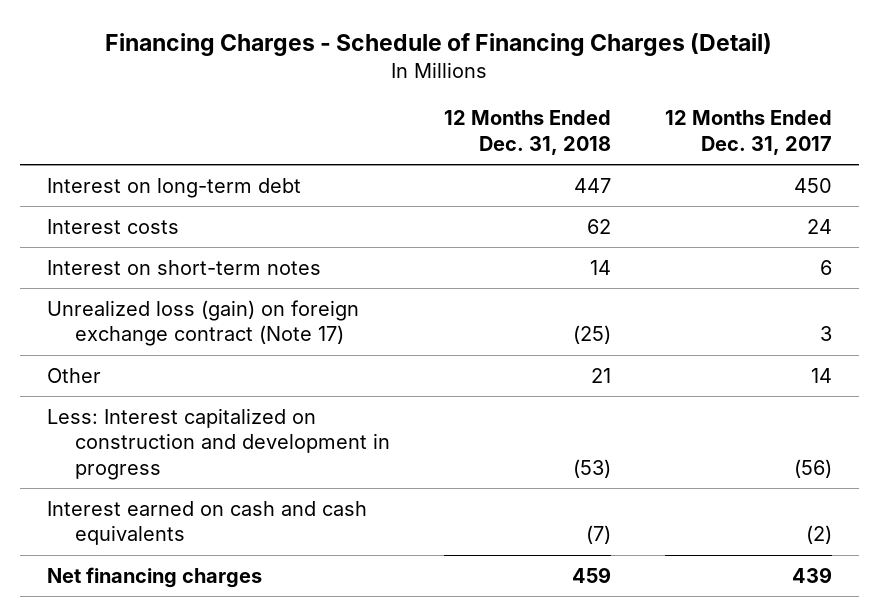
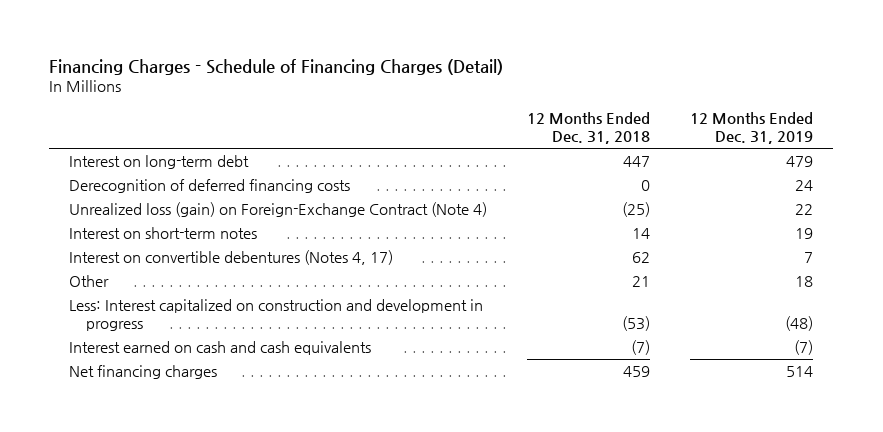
- | 12 Months Ended Dec. 31, 2018 | 12 Months Ended Dec. 31, 2017
+ | 12 Months Ended Dec. 31, 2018 | 12 Months Ended Dec. 31, 2019
- Interest costs | 62 | 24
+ Derecognition of deferred financing costs | 0 | 24
+ Unrealized loss (gain) on Foreign-Exchange Contract (Note 4) | (25) | 22
- Unrealized loss (gain) on foreign exchange contract (Note 17) | (25) | 3
+ Interest on convertible debentures (Notes 4, 17) | 62 | 7

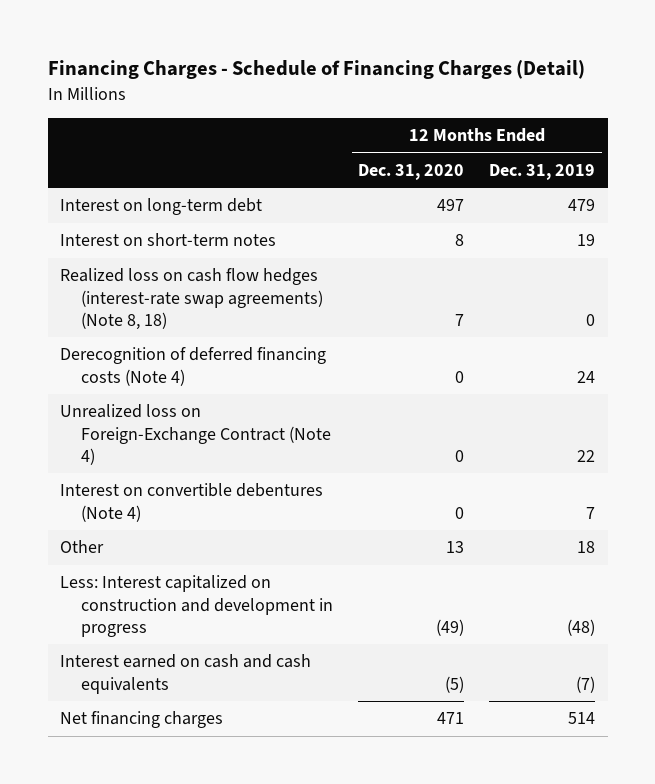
- | 12 Months Ended Dec. 31, 2018 | 12 Months Ended Dec. 31, 2019
+ | 12 Months Ended Dec. 31, 2020 | 12 Months Ended Dec. 31, 2019
- Derecognition of deferred financing costs | 0 | 24
- Unrealized loss (gain) on Foreign-Exchange Contract (Note 4) | (25) | 22
- Interest on convertible debentures (Notes 4, 17) | 62 | 7
+ Realized loss on cash flow hedges (interest-rate swap agreements) (Note 8, 18) | 7 | 0
+ Derecognition of deferred financing costs (Note 4) | 0 | 24
+ Unrealized loss on Foreign-Exchange Contract (Note 4) | 0 | 22
+ Interest on convertible debentures (Note 4) | 0 | 7

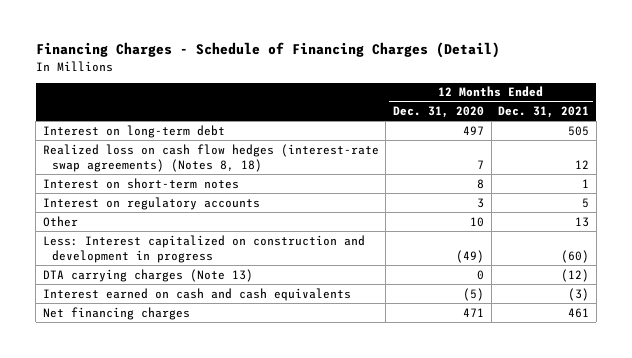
- | 12 Months Ended Dec. 31, 2020 | 12 Months Ended Dec. 31, 2019
+ | 12 Months Ended Dec. 31, 2020 | 12 Months Ended Dec. 31, 2021
+ Realized loss on cash flow hedges (interest-rate swap agreements) (Notes 8, 18) | 7 | 12
- Realized loss on cash flow hedges (interest-rate swap agreements) (Note 8, 18) | 7 | 0
- Derecognition of deferred financing costs (Note 4) | 0 | 24
- Unrealized loss on Foreign-Exchange Contract (Note 4) | 0 | 22
- Interest on convertible debentures (Note 4) | 0 | 7
- Other | 13 | 18
+ Interest on regulatory accounts | 3 | 5
+ Other | 10 | 13
+ DTA carrying charges (Note 13) | 0 | (12)

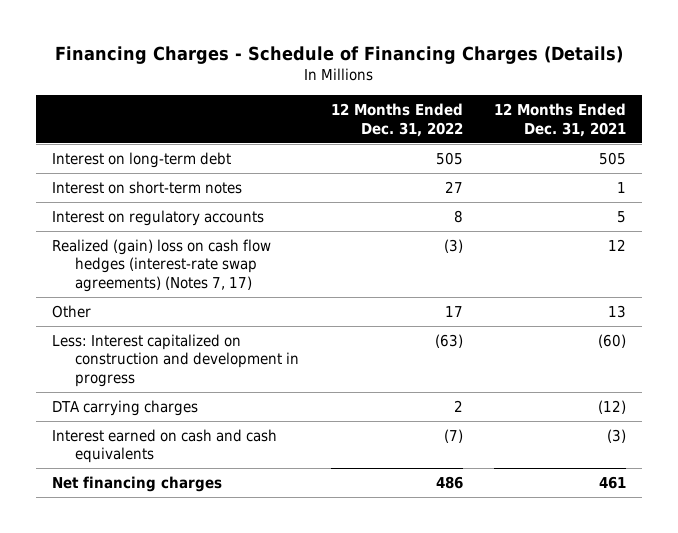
- Financing Charges - Schedule of Financing Charges (Detail)
+ Financing Charges - Schedule of Financing Charges (Details)
- | 12 Months Ended Dec. 31, 2020 | 12 Months Ended Dec. 31, 2021
+ | 12 Months Ended Dec. 31, 2022 | 12 Months Ended Dec. 31, 2021
- Realized loss on cash flow hedges (interest-rate swap agreements) (Notes 8, 18) | 7 | 12
+ Realized (gain) loss on cash flow hedges (interest-rate swap agreements) (Notes 7, 17) | (3) | 12
- DTA carrying charges (Note 13) | 0 | (12)
+ DTA carrying charges | 2 | (12)

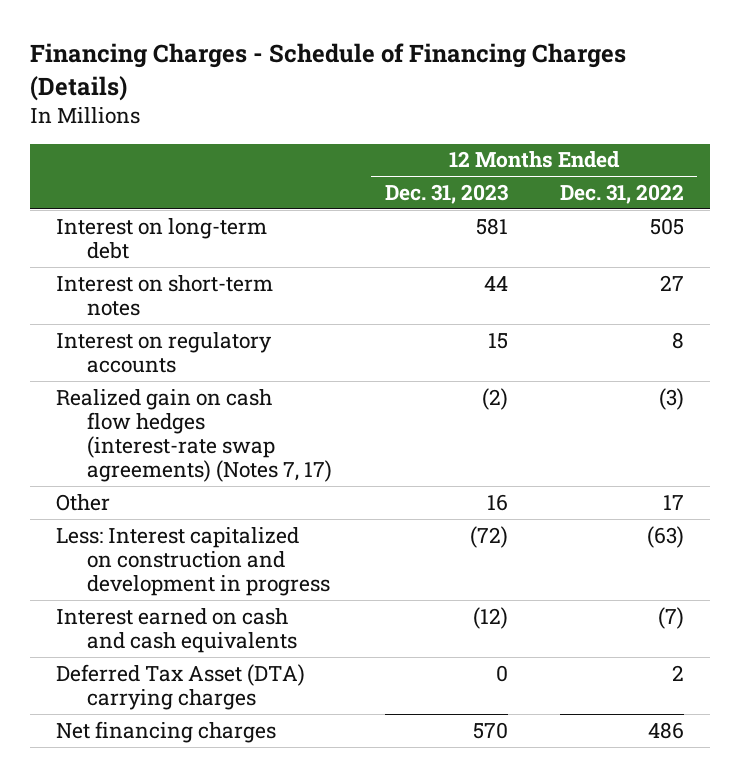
- | 12 Months Ended Dec. 31, 2022 | 12 Months Ended Dec. 31, 2021
+ | 12 Months Ended Dec. 31, 2023 | 12 Months Ended Dec. 31, 2022
- Realized (gain) loss on cash flow hedges (interest-rate swap agreements) (Notes 7, 17) | (3) | 12
+ Realized gain on cash flow hedges (interest-rate swap agreements) (Notes 7, 17) | (2) | (3)
- DTA carrying charges | 2 | (12)
+ Deferred Tax Asset (DTA) carrying charges | 0 | 2

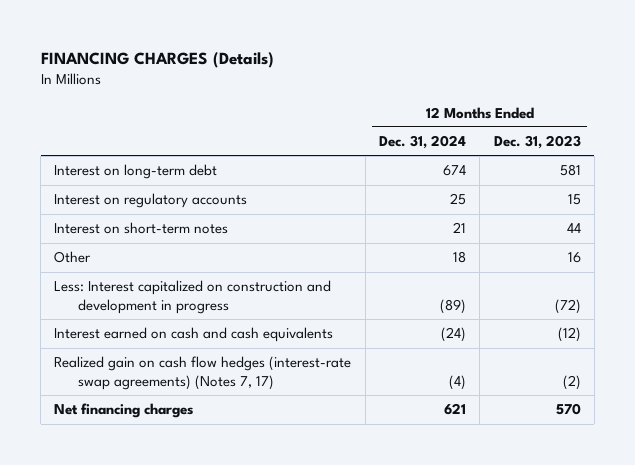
- Financing Charges - Schedule of Financing Charges (Details)
+ FINANCING CHARGES (Details)
- | 12 Months Ended Dec. 31, 2023 | 12 Months Ended Dec. 31, 2022
+ | 12 Months Ended Dec. 31, 2024 | 12 Months Ended Dec. 31, 2023
moved down: Interest on short-term notes | 21 | 44
- Deferred Tax Asset (DTA) carrying charges | 0 | 2
moved down: Realized gain on cash flow hedges (interest-rate swap agreements) (Notes 7, 17) | (4) | (2)

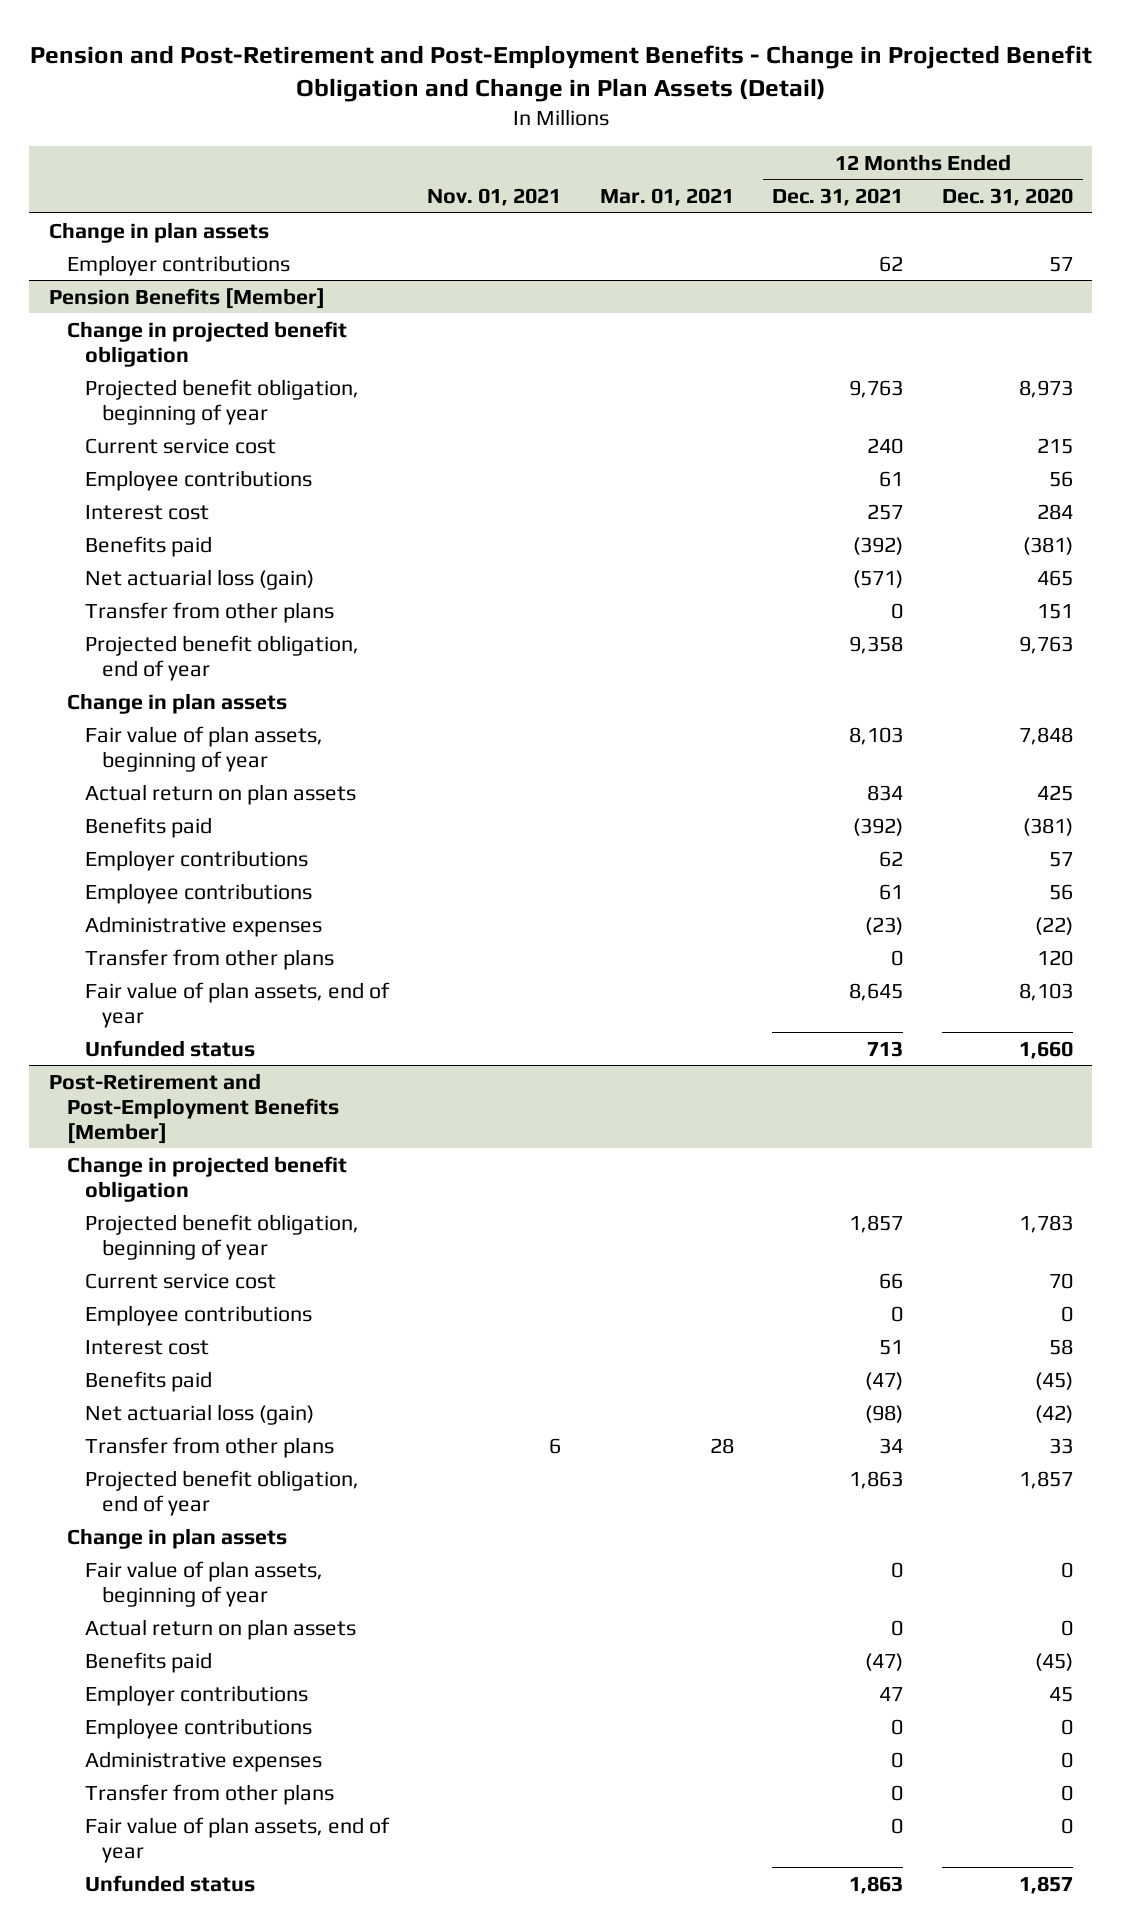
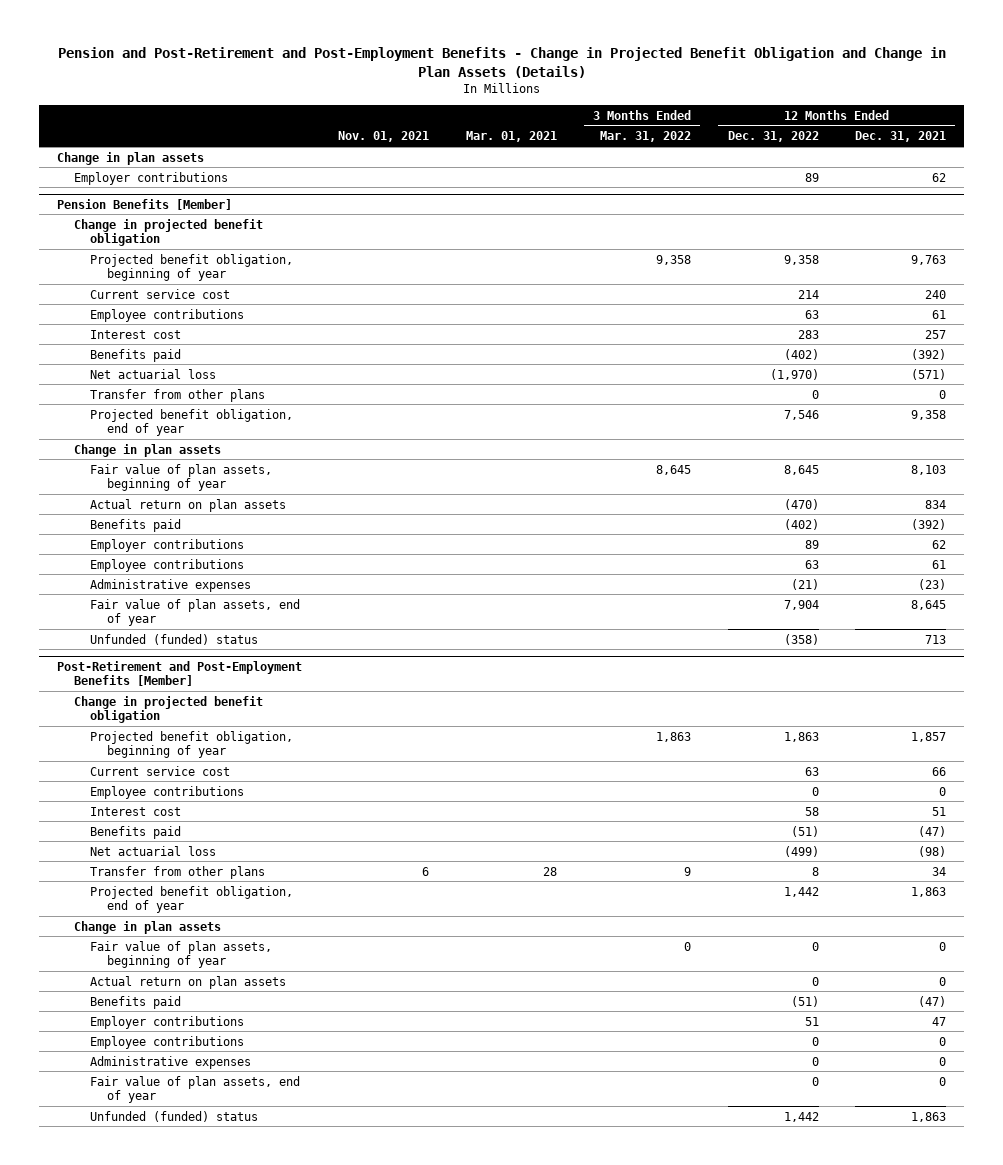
- Pension and Post-Retirement and Post-Employment Benefits - Change in Projected Benefit Obligation and Change in Plan Assets (Detail)
+ Pension and Post-Retirement and Post-Employment Benefits - Change in Projected Benefit Obligation and Change in Plan Assets (Details)
- | Nov. 01, 2021 | Mar. 01, 2021 | 12 Months Ended Dec. 31, 2021 | 12 Months Ended Dec. 31, 2020
+ | Nov. 01, 2021 | Mar. 01, 2021 | 3 Months Ended Mar. 31, 2022 | 12 Months Ended Dec. 31, 2022 | 12 Months Ended Dec. 31, 2021
@ Pension Benefits [Member]
- Net actuarial loss (gain) | | | (571) | 465
+ Net actuarial loss | | | | (1,970) | (571)
- Transfer from other plans | | | 0 | 120
- Unfunded status | | | 713 | 1,660
+ Unfunded (funded) status | | | | (358) | 713
@ Post-Retirement and Post-Employment Benefits [Member]
- Net actuarial loss (gain) | | | (98) | (42)
+ Net actuarial loss | | | | (499) | (98)
- Transfer from other plans | | | 0 | 0
- Unfunded status | | | 1,863 | 1,857
+ Unfunded (funded) status | | | | 1,442 | 1,863

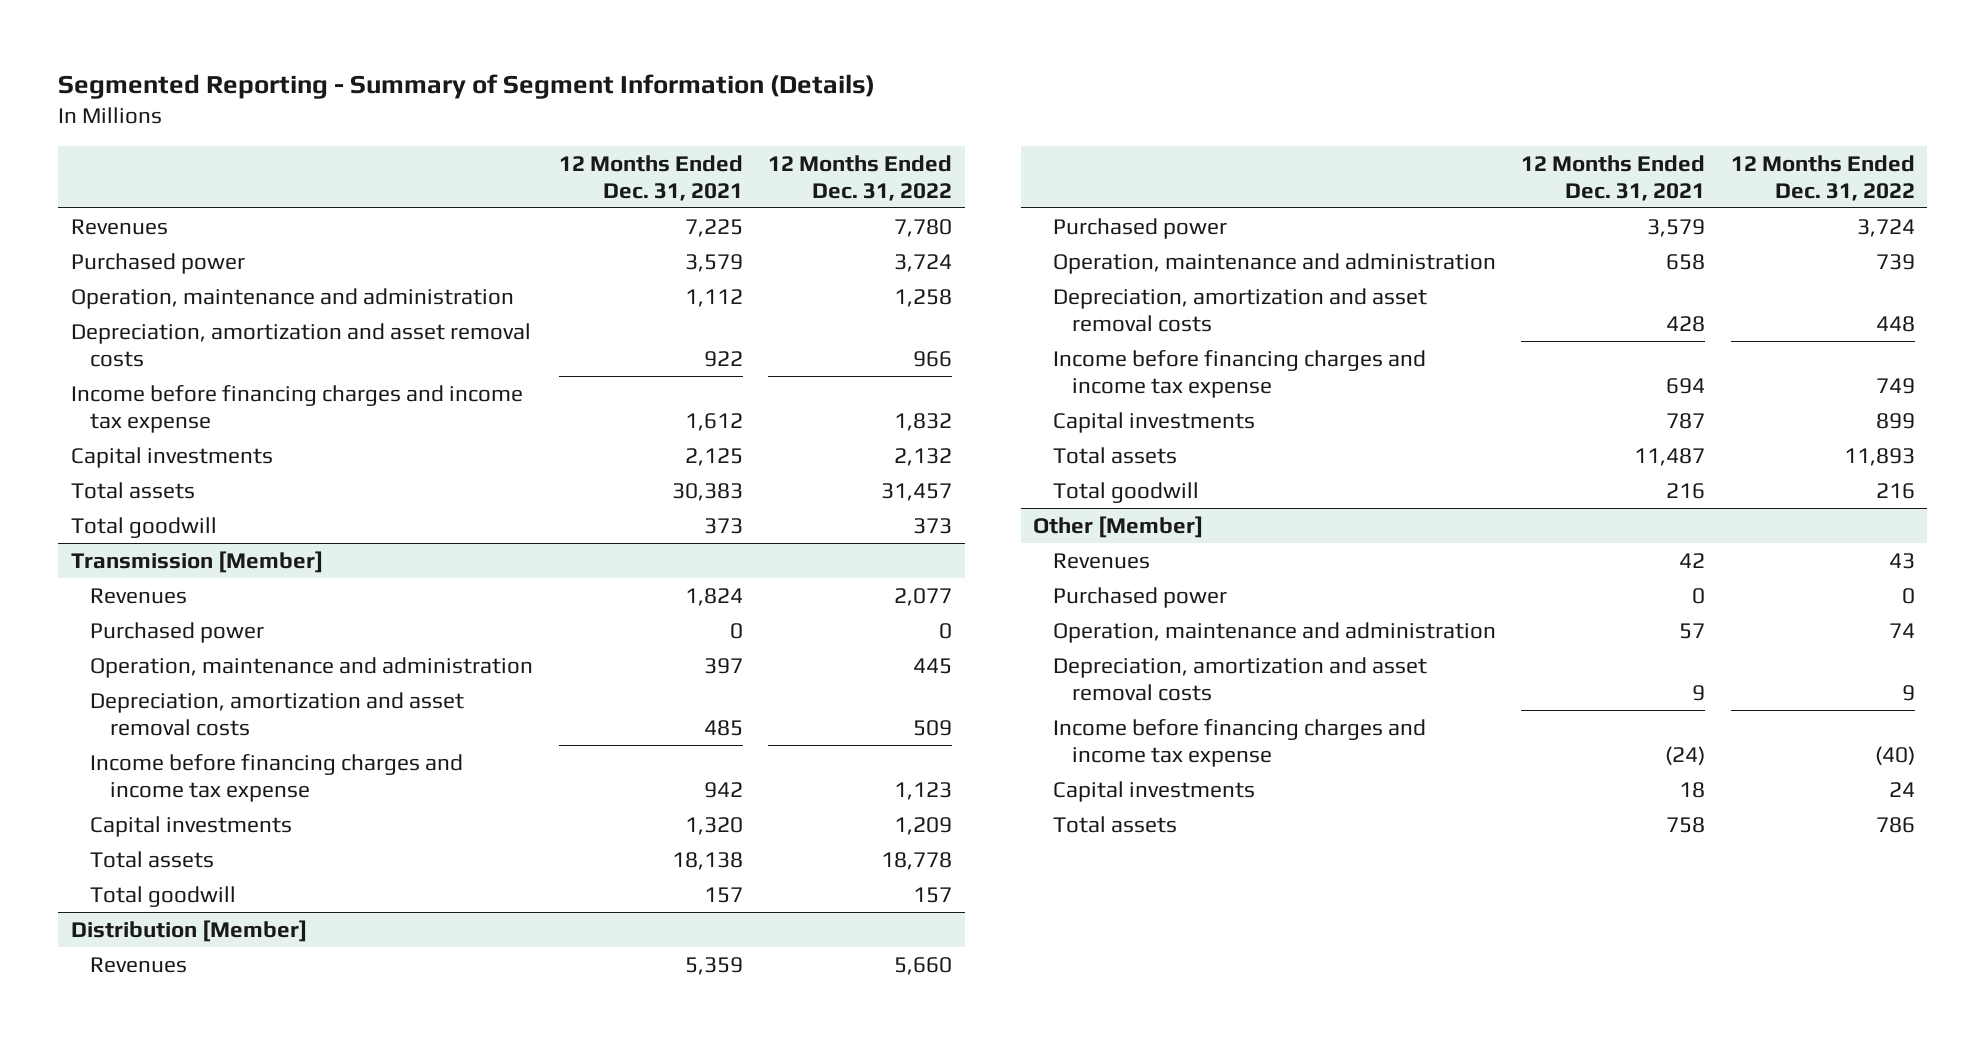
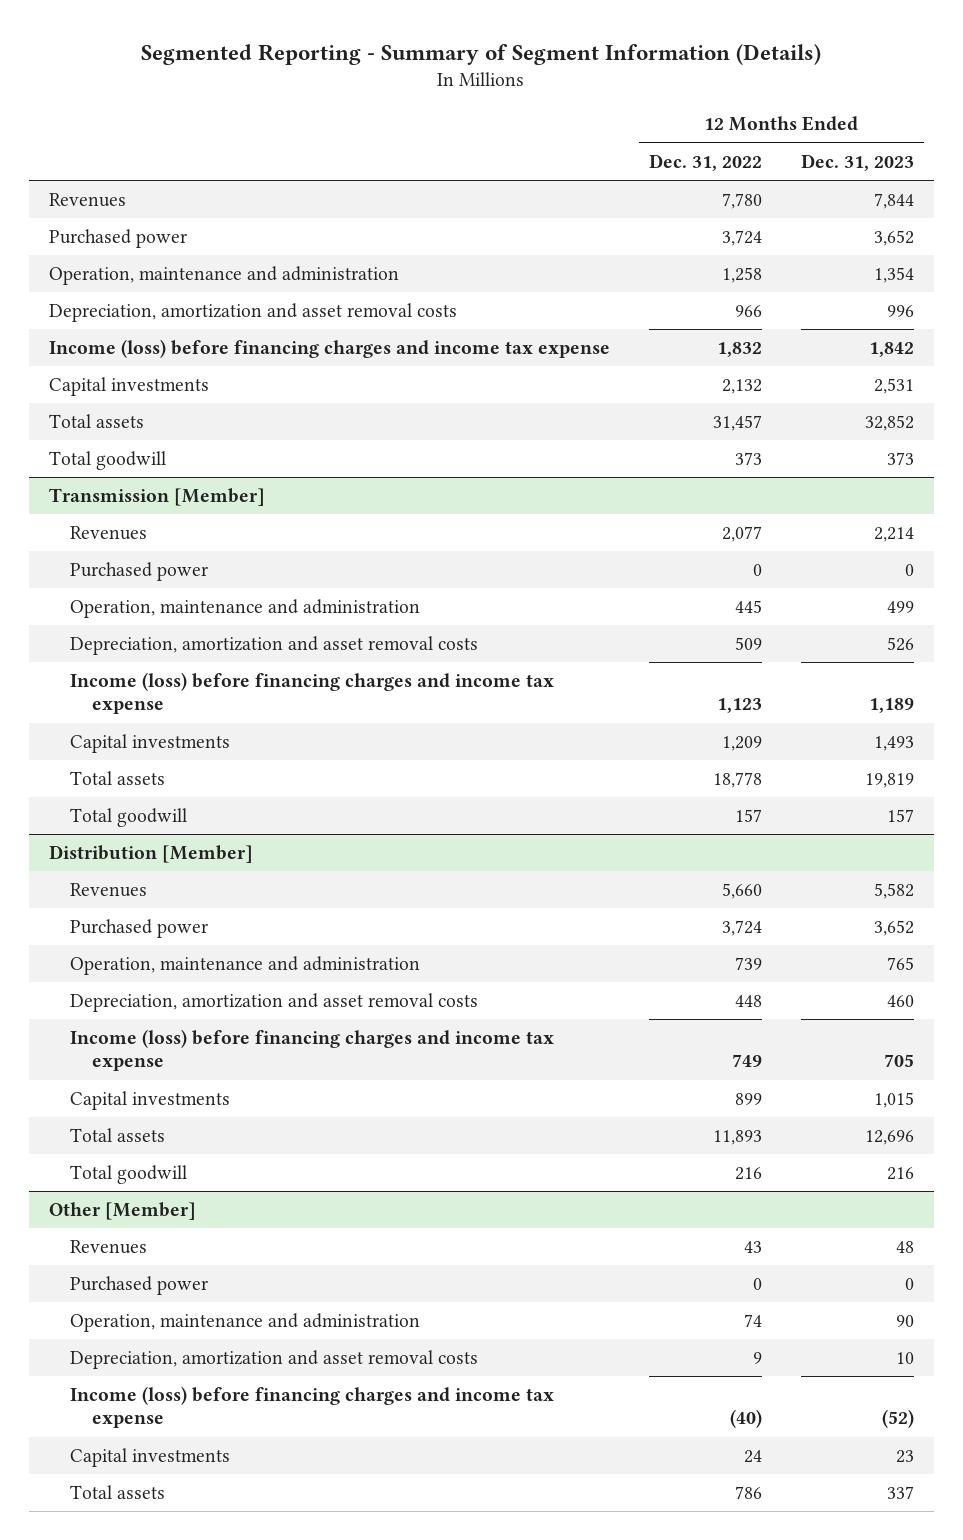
- | 12 Months Ended Dec. 31, 2021 | 12 Months Ended Dec. 31, 2022
+ | 12 Months Ended Dec. 31, 2022 | 12 Months Ended Dec. 31, 2023
- Income before financing charges and income tax expense | 1,612 | 1,832
+ Income (loss) before financing charges and income tax expense | 1,832 | 1,842
@ Transmission [Member]
- Income before financing charges and income tax expense | 942 | 1,123
+ Income (loss) before financing charges and income tax expense | 1,123 | 1,189
@ Distribution [Member]
- Income before financing charges and income tax expense | 694 | 749
+ Income (loss) before financing charges and income tax expense | 749 | 705
@ Other [Member]
- Income before financing charges and income tax expense | (24) | (40)
+ Income (loss) before financing charges and income tax expense | (40) | (52)

